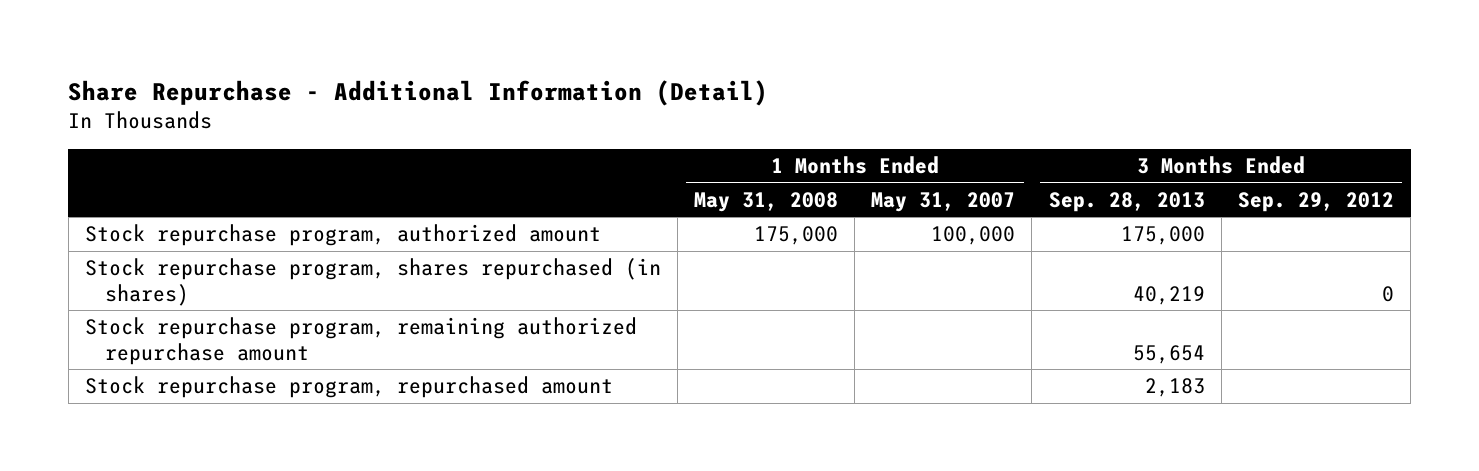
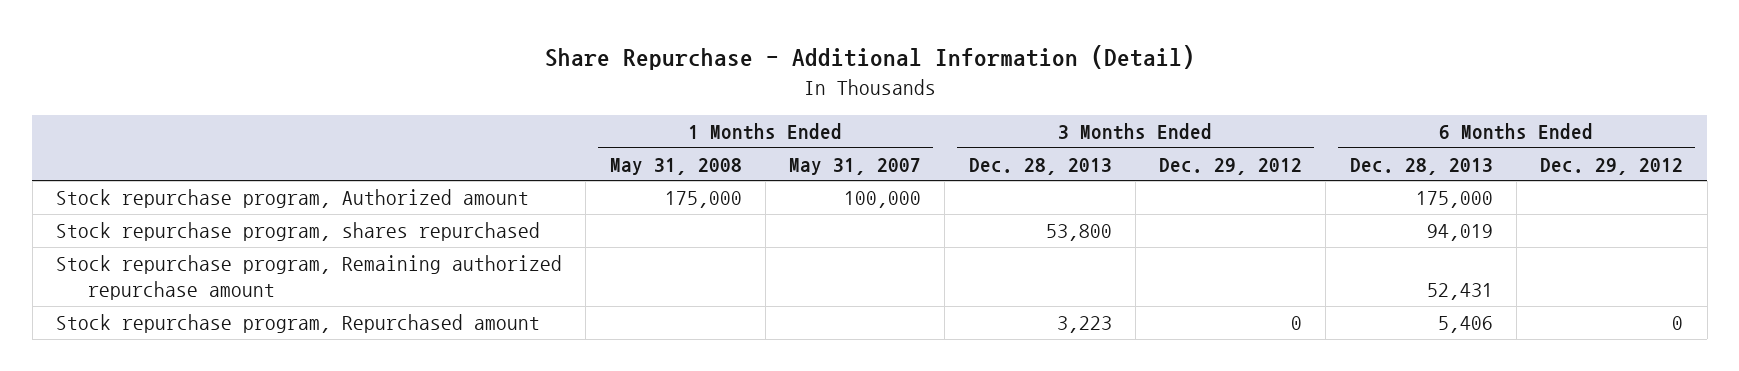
- | 1 Months Ended May 31, 2008 | 1 Months Ended May 31, 2007 | 3 Months Ended Sep. 28, 2013 | 3 Months Ended Sep. 29, 2012
+ | 1 Months Ended May 31, 2008 | 1 Months Ended May 31, 2007 | 3 Months Ended Dec. 28, 2013 | 3 Months Ended Dec. 29, 2012 | 6 Months Ended Dec. 28, 2013 | 6 Months Ended Dec. 29, 2012
- Stock repurchase program, authorized amount | 175,000 | 100,000 | 175,000 |
- Stock repurchase program, shares repurchased (in shares) | | | 40,219 | 0
- Stock repurchase program, remaining authorized repurchase amount | | | 55,654 |
- Stock repurchase program, repurchased amount | | | 2,183 |
+ Stock repurchase program, Authorized amount | 175,000 | 100,000 | | | 175,000 |
+ Stock repurchase program, shares repurchased | | | 53,800 | | 94,019 |
+ Stock repurchase program, Remaining authorized repurchase amount | | | | | 52,431 |
+ Stock repurchase program, Repurchased amount | | | 3,223 | 0 | 5,406 | 0

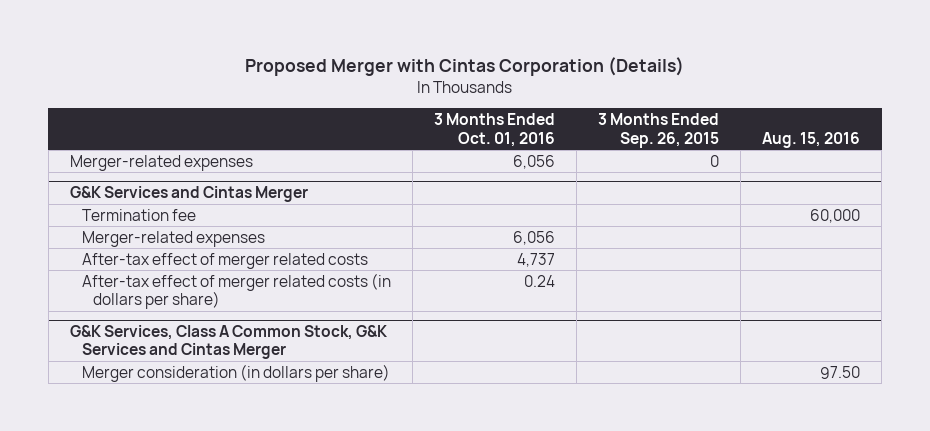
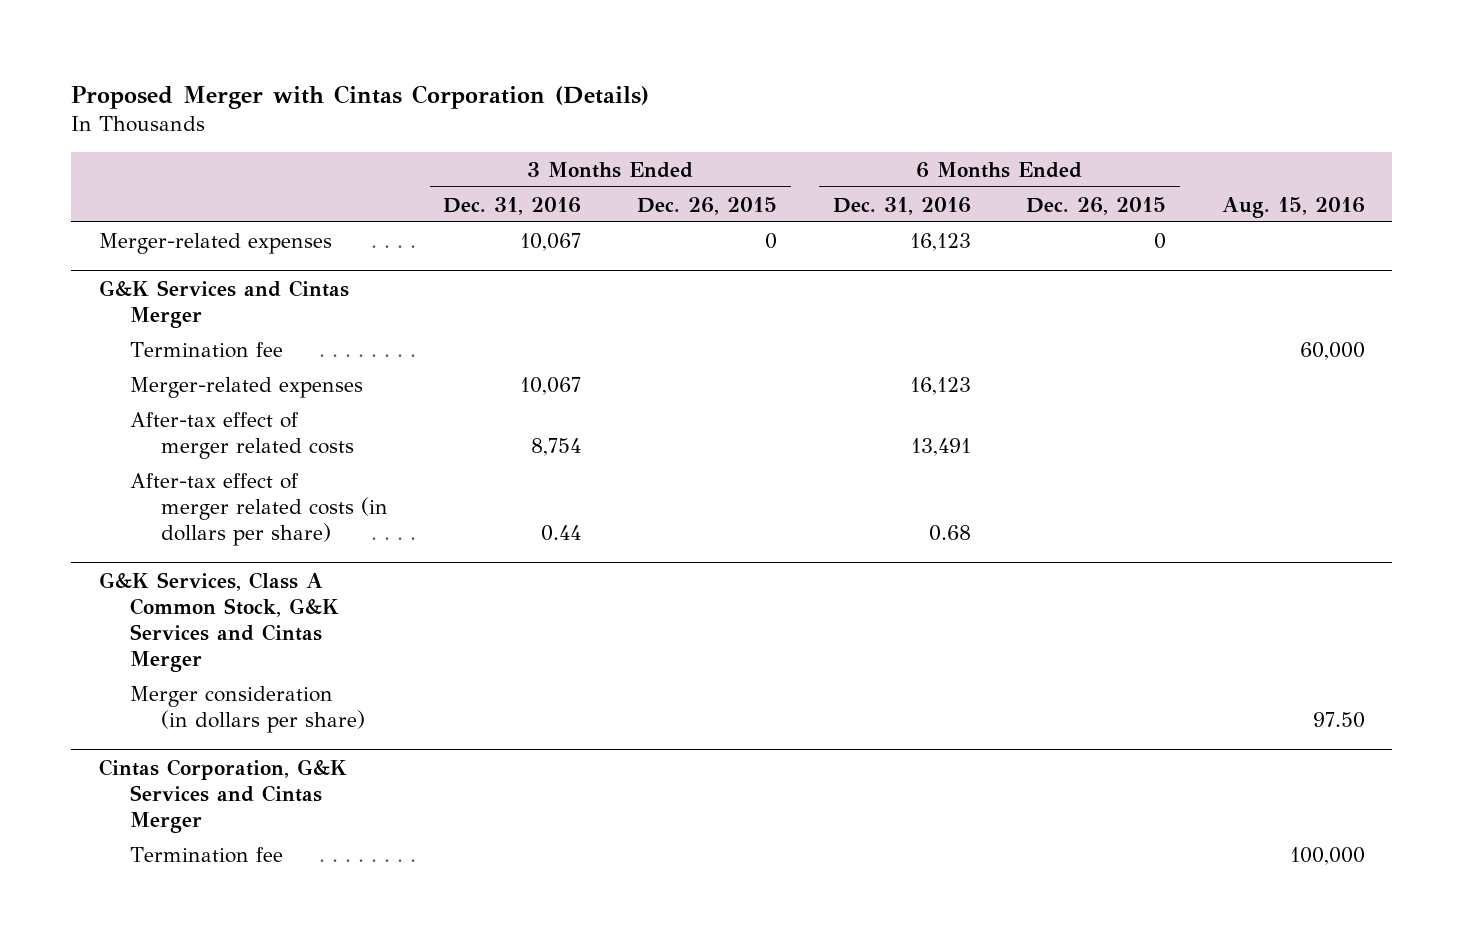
- | 3 Months Ended Oct. 01, 2016 | 3 Months Ended Sep. 26, 2015 | Aug. 15, 2016
+ | 3 Months Ended Dec. 31, 2016 | 3 Months Ended Dec. 26, 2015 | 6 Months Ended Dec. 31, 2016 | 6 Months Ended Dec. 26, 2015 | Aug. 15, 2016
+ Cintas Corporation, G&K Services and Cintas Merger
+ Termination fee | | | | | 100,000

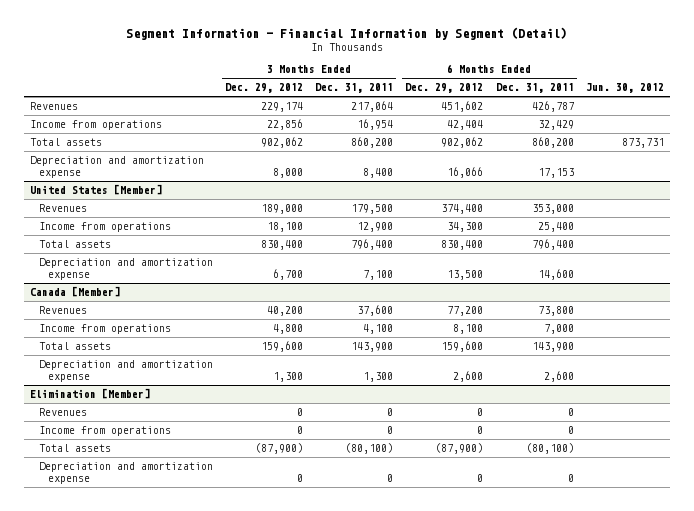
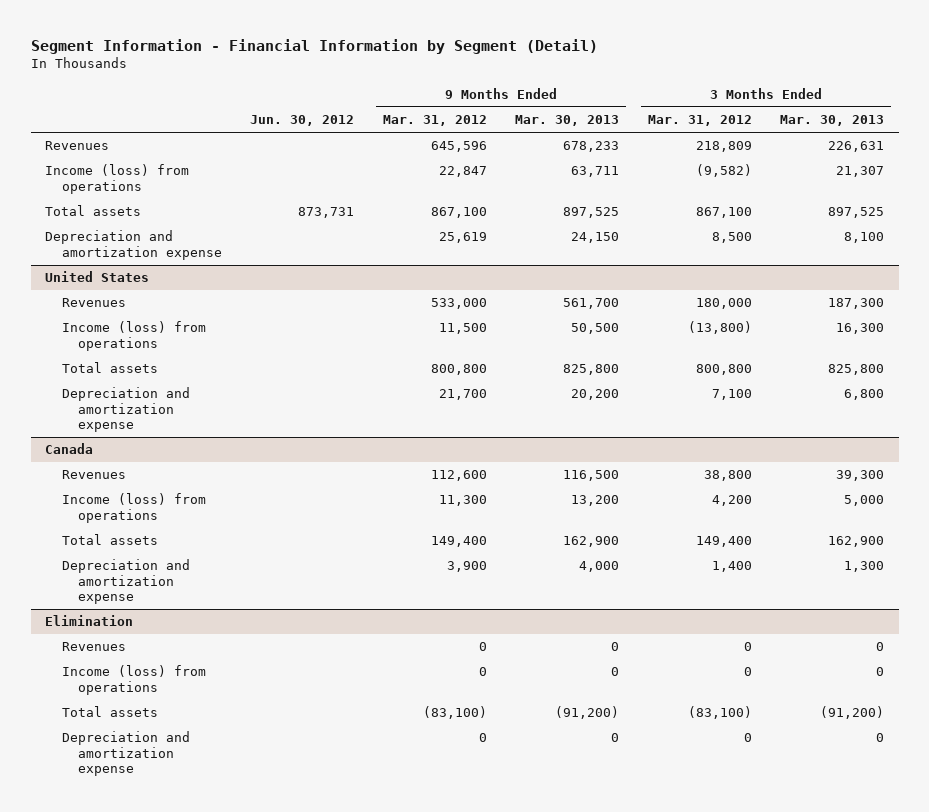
- | 3 Months Ended Dec. 29, 2012 | 3 Months Ended Dec. 31, 2011 | 6 Months Ended Dec. 29, 2012 | 6 Months Ended Dec. 31, 2011 | Jun. 30, 2012
+ | Jun. 30, 2012 | 9 Months Ended Mar. 31, 2012 | 9 Months Ended Mar. 30, 2013 | 3 Months Ended Mar. 31, 2012 | 3 Months Ended Mar. 30, 2013
- Income from operations | 22,856 | 16,954 | 42,404 | 32,429 |
+ Income (loss) from operations | | 22,847 | 63,711 | (9,582) | 21,307
- United States [Member]
+ United States
- Income from operations | 18,100 | 12,900 | 34,300 | 25,400 |
+ Income (loss) from operations | | 11,500 | 50,500 | (13,800) | 16,300
- Canada [Member]
+ Canada
- Income from operations | 4,800 | 4,100 | 8,100 | 7,000 |
+ Income (loss) from operations | | 11,300 | 13,200 | 4,200 | 5,000
- Elimination [Member]
+ Elimination
- Income from operations | 0 | 0 | 0 | 0 |
+ Income (loss) from operations | | 0 | 0 | 0 | 0

